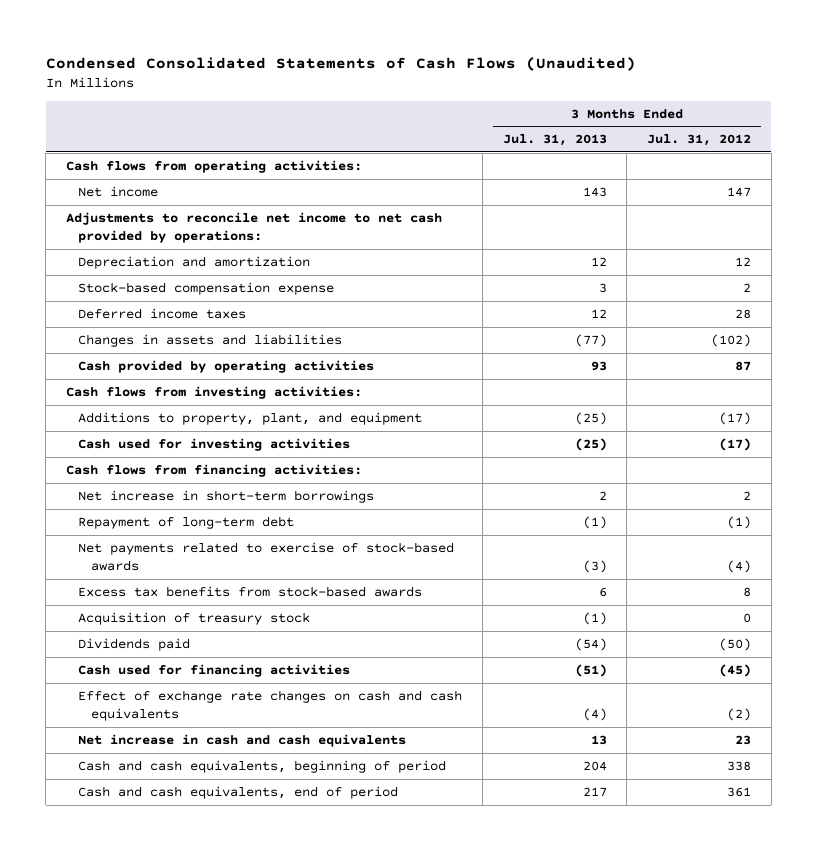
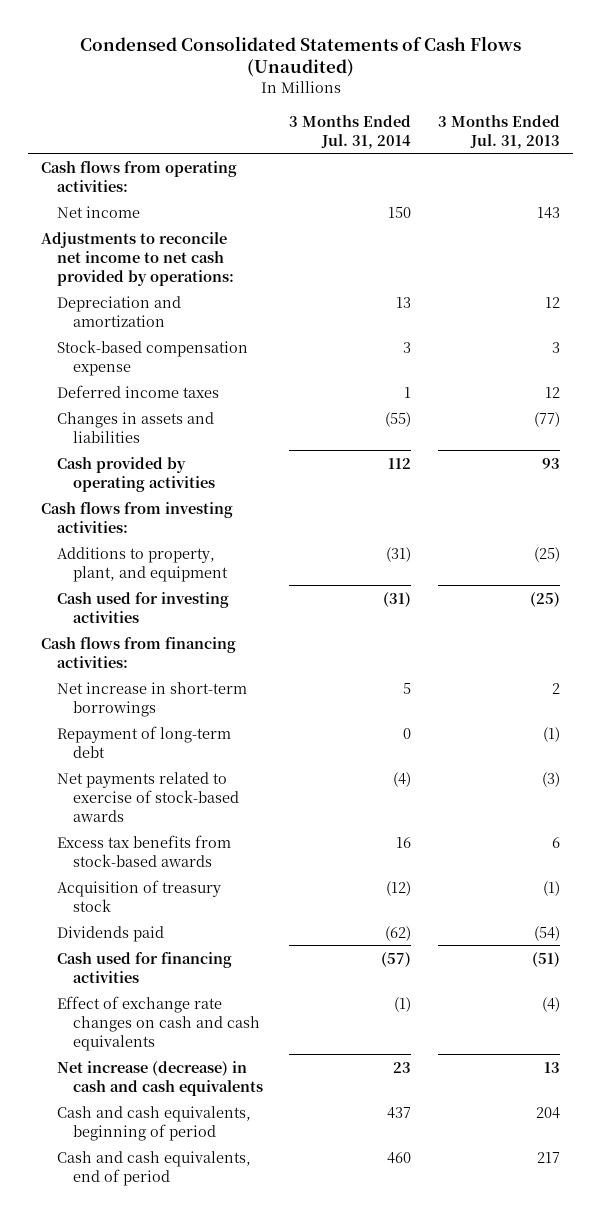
- | 3 Months Ended Jul. 31, 2013 | 3 Months Ended Jul. 31, 2012
+ | 3 Months Ended Jul. 31, 2014 | 3 Months Ended Jul. 31, 2013
- Net increase in cash and cash equivalents | 13 | 23
+ Net increase (decrease) in cash and cash equivalents | 23 | 13

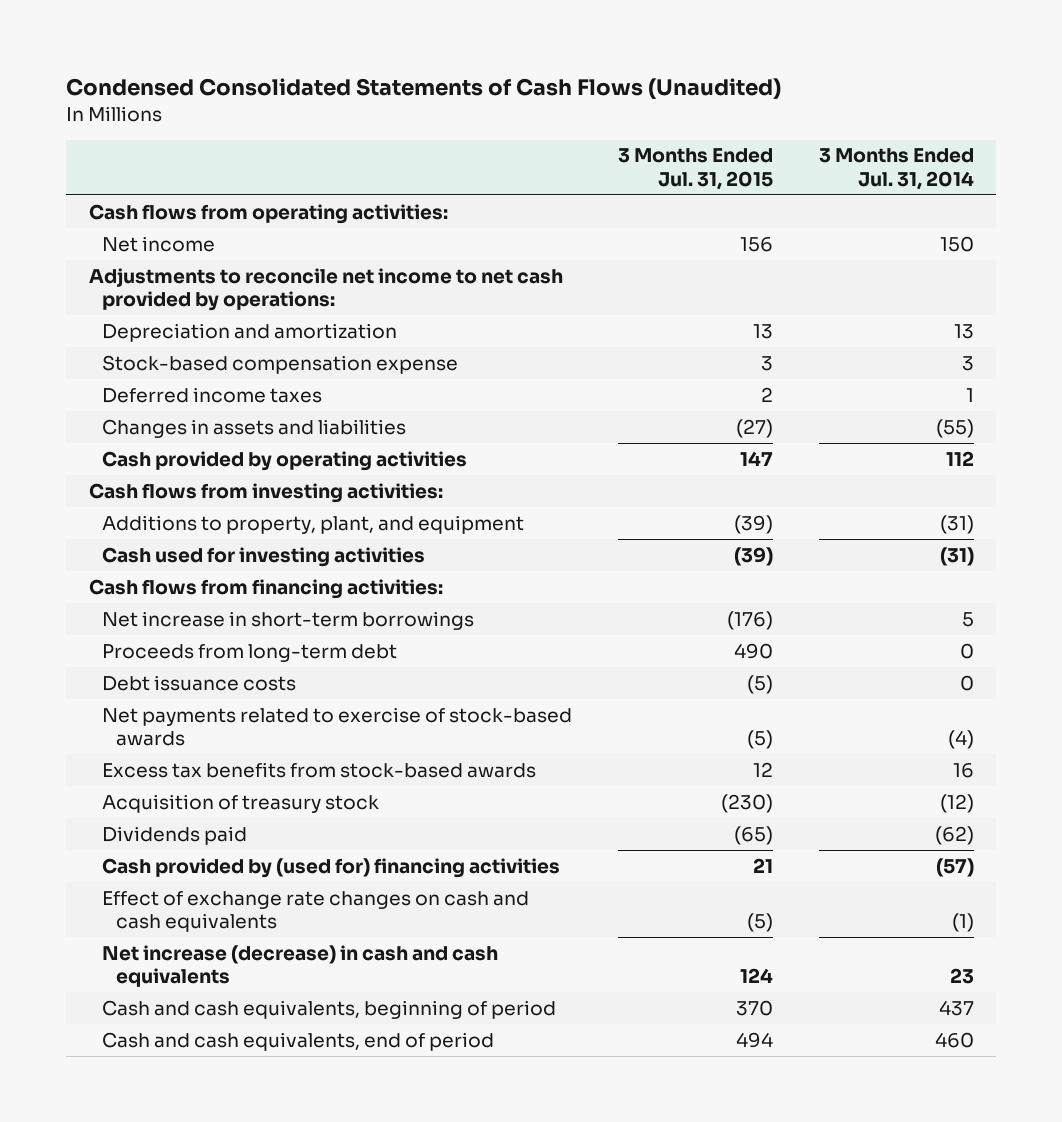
- | 3 Months Ended Jul. 31, 2014 | 3 Months Ended Jul. 31, 2013
+ | 3 Months Ended Jul. 31, 2015 | 3 Months Ended Jul. 31, 2014
- Repayment of long-term debt | 0 | (1)
+ Proceeds from long-term debt | 490 | 0
+ Debt issuance costs | (5) | 0
- Cash used for financing activities | (57) | (51)
+ Cash provided by (used for) financing activities | 21 | (57)

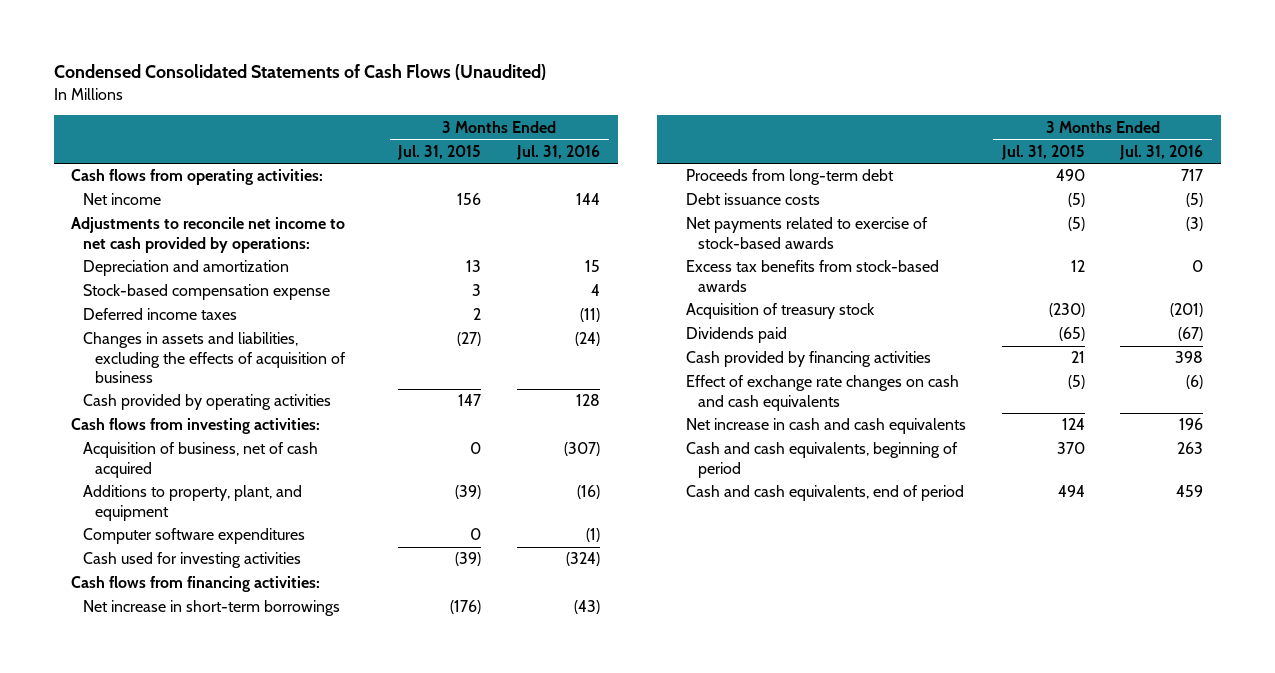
- | 3 Months Ended Jul. 31, 2015 | 3 Months Ended Jul. 31, 2014
+ | 3 Months Ended Jul. 31, 2015 | 3 Months Ended Jul. 31, 2016
- Changes in assets and liabilities | (27) | (55)
+ Changes in assets and liabilities, excluding the effects of acquisition of business | (27) | (24)
+ Acquisition of business, net of cash acquired | 0 | (307)
+ Computer software expenditures | 0 | (1)
- Cash provided by (used for) financing activities | 21 | (57)
+ Cash provided by financing activities | 21 | 398
- Net increase (decrease) in cash and cash equivalents | 124 | 23
+ Net increase in cash and cash equivalents | 124 | 196

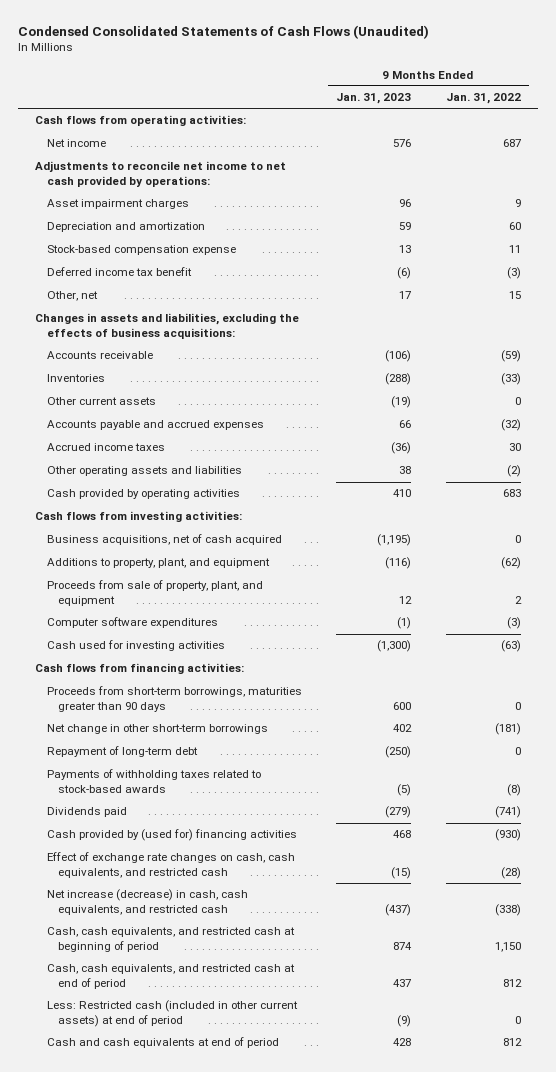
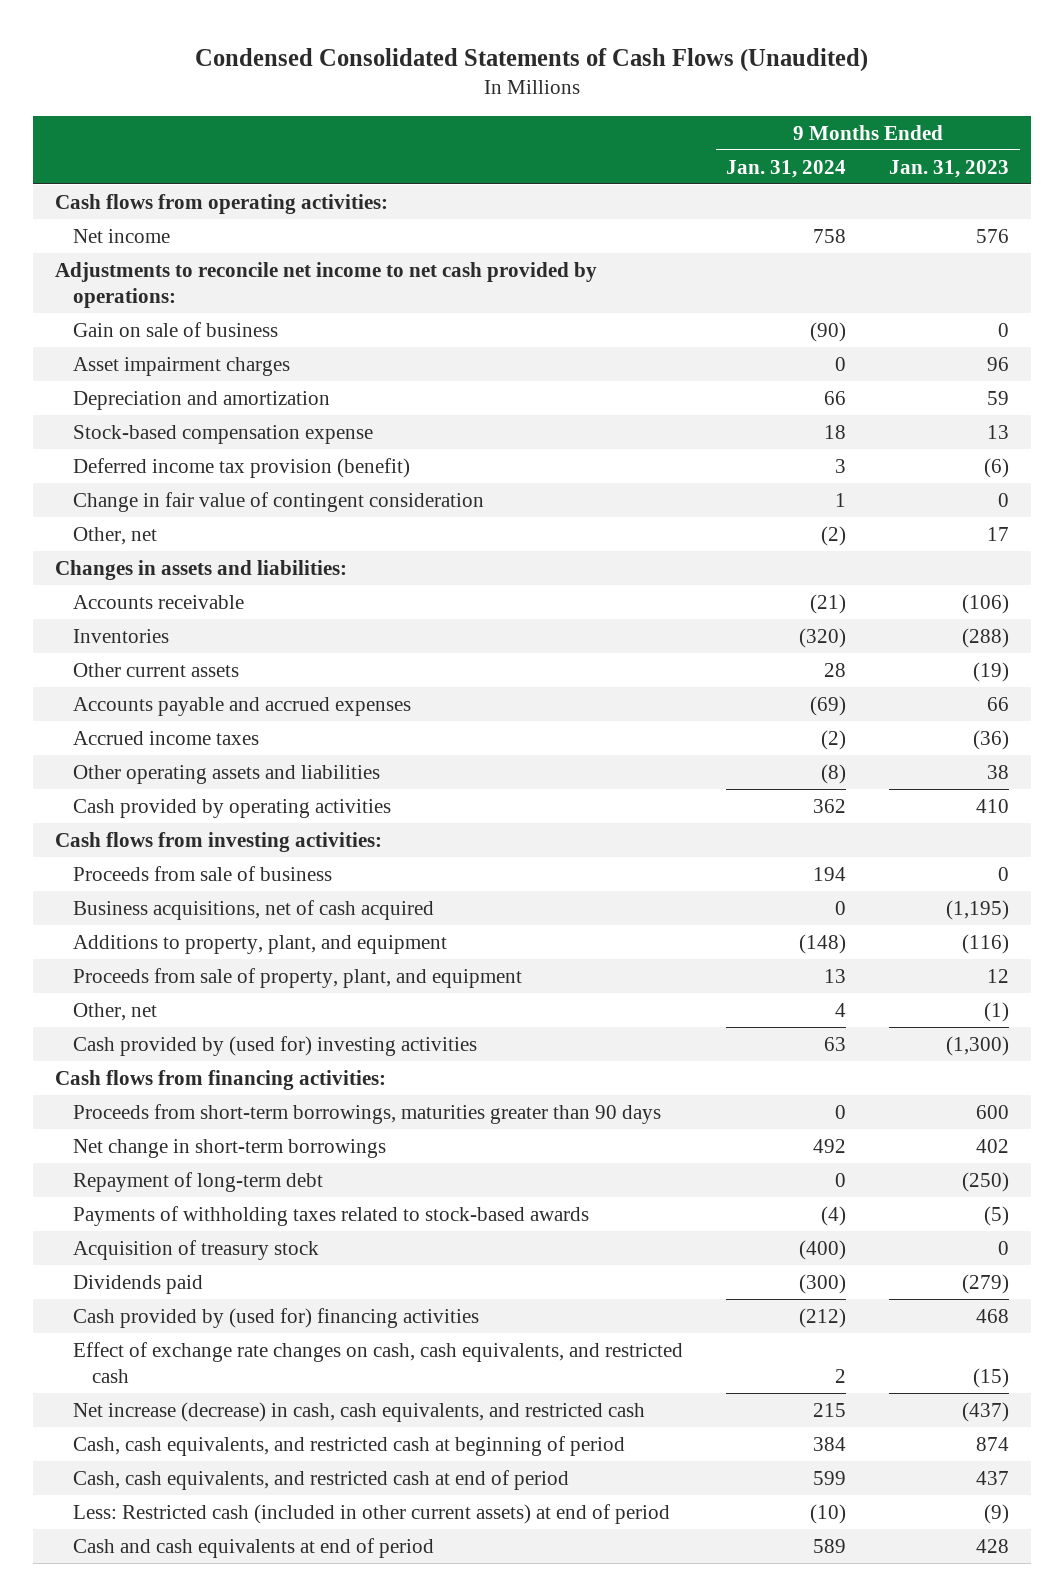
- | 9 Months Ended Jan. 31, 2023 | 9 Months Ended Jan. 31, 2022
+ | 9 Months Ended Jan. 31, 2024 | 9 Months Ended Jan. 31, 2023
+ Gain on sale of business | (90) | 0
- Deferred income tax benefit | (6) | (3)
+ Deferred income tax provision (benefit) | 3 | (6)
+ Change in fair value of contingent consideration | 1 | 0
- Changes in assets and liabilities, excluding the effects of business acquisitions:
+ Changes in assets and liabilities:
+ Proceeds from sale of business | 194 | 0
- Computer software expenditures | (1) | (3)
- Cash used for investing activities | (1,300) | (63)
+ Other, net | 4 | (1)
+ Cash provided by (used for) investing activities | 63 | (1,300)
- Net change in other short-term borrowings | 402 | (181)
+ Net change in short-term borrowings | 492 | 402
+ Acquisition of treasury stock | (400) | 0

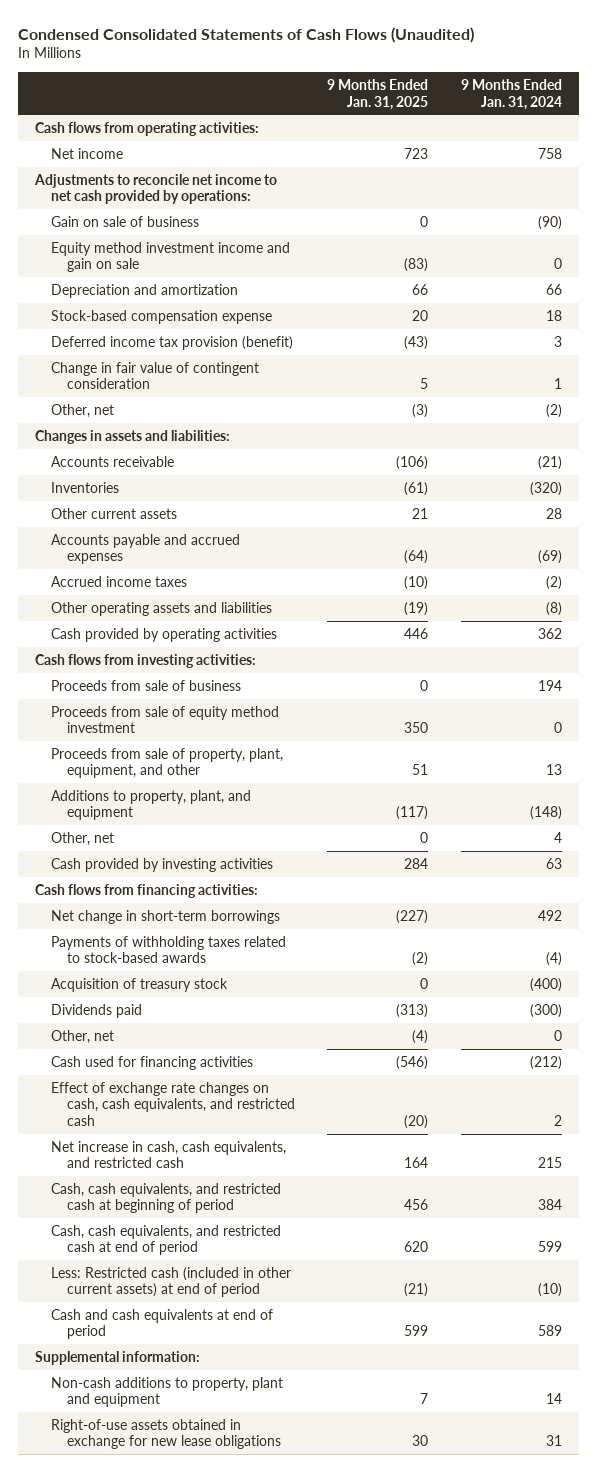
- | 9 Months Ended Jan. 31, 2024 | 9 Months Ended Jan. 31, 2023
+ | 9 Months Ended Jan. 31, 2025 | 9 Months Ended Jan. 31, 2024
- Asset impairment charges | 0 | 96
+ Equity method investment income and gain on sale | (83) | 0
- Business acquisitions, net of cash acquired | 0 | (1,195)
+ Proceeds from sale of equity method investment | 350 | 0
+ Proceeds from sale of property, plant, equipment, and other | 51 | 13
- Proceeds from sale of property, plant, and equipment | 13 | 12
- Cash provided by (used for) investing activities | 63 | (1,300)
+ Cash provided by investing activities | 284 | 63
- Proceeds from short-term borrowings, maturities greater than 90 days | 0 | 600
- Repayment of long-term debt | 0 | (250)
- Cash provided by (used for) financing activities | (212) | 468
+ Other, net | (4) | 0
+ Cash used for financing activities | (546) | (212)
- Net increase (decrease) in cash, cash equivalents, and restricted cash | 215 | (437)
+ Net increase in cash, cash equivalents, and restricted cash | 164 | 215
+ Supplemental information:
+ Non-cash additions to property, plant and equipment | 7 | 14
+ Right-of-use assets obtained in exchange for new lease obligations | 30 | 31

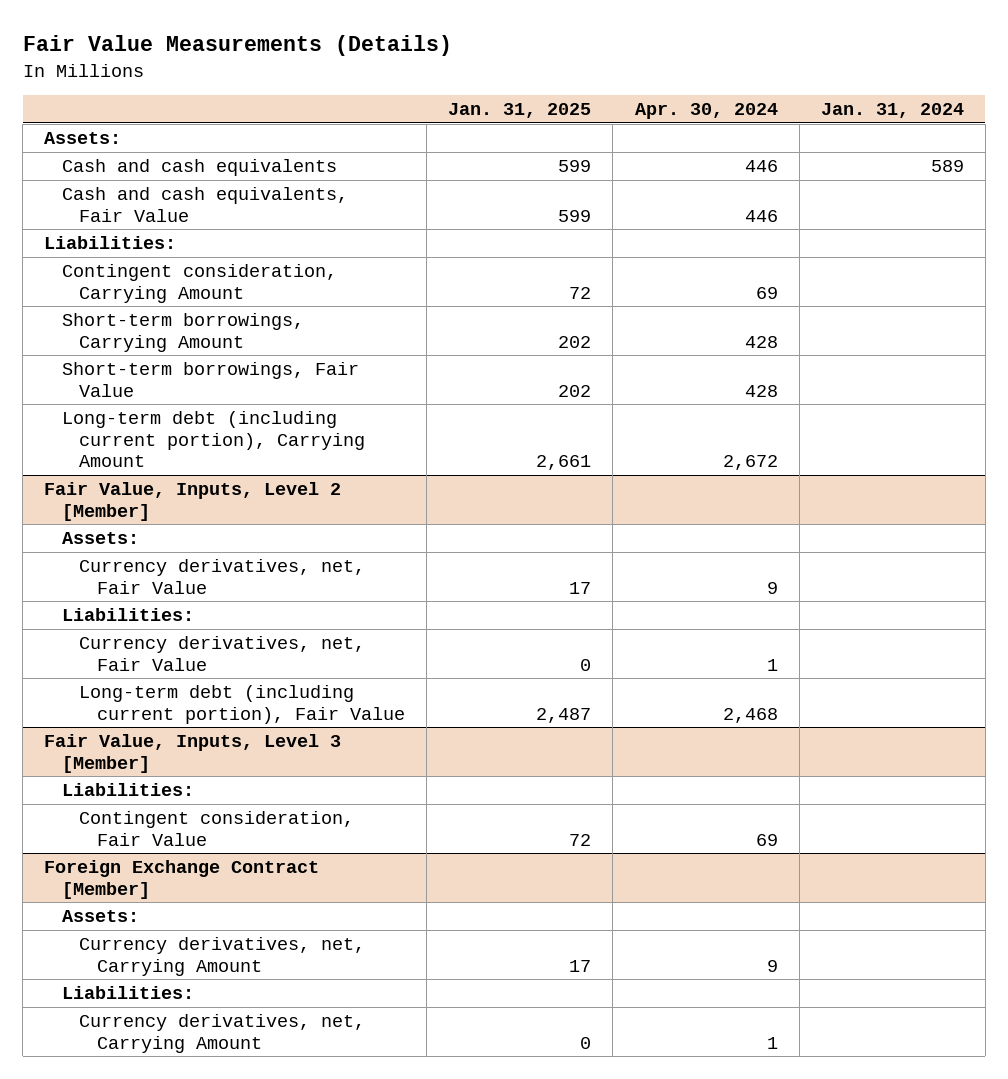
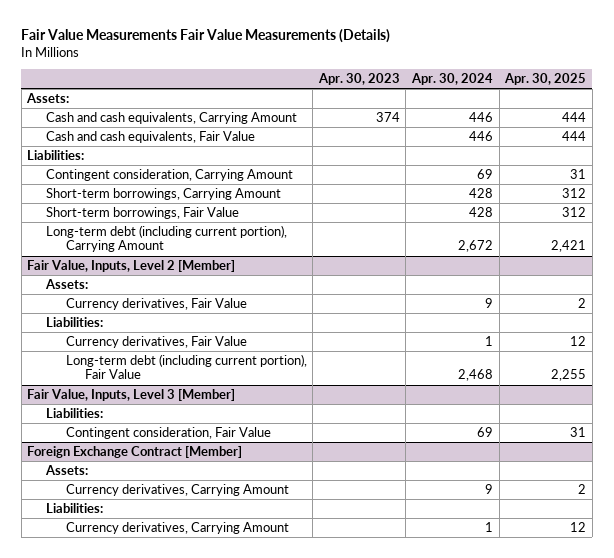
- Fair Value Measurements (Details)
+ Fair Value Measurements Fair Value Measurements (Details)
- | Jan. 31, 2025 | Apr. 30, 2024 | Jan. 31, 2024
+ | Apr. 30, 2023 | Apr. 30, 2024 | Apr. 30, 2025
- Cash and cash equivalents | 599 | 446 | 589
+ Cash and cash equivalents, Carrying Amount | 374 | 446 | 444
@ Fair Value, Inputs, Level 2 [Member]
- Currency derivatives, net, Fair Value | 17 | 9 |
+ Currency derivatives, Fair Value | | 9 | 2
- Currency derivatives, net, Fair Value | 0 | 1 |
+ Currency derivatives, Fair Value | | 1 | 12
@ Foreign Exchange Contract [Member]
- Currency derivatives, net, Carrying Amount | 17 | 9 |
+ Currency derivatives, Carrying Amount | | 9 | 2
- Currency derivatives, net, Carrying Amount | 0 | 1 |
+ Currency derivatives, Carrying Amount | | 1 | 12

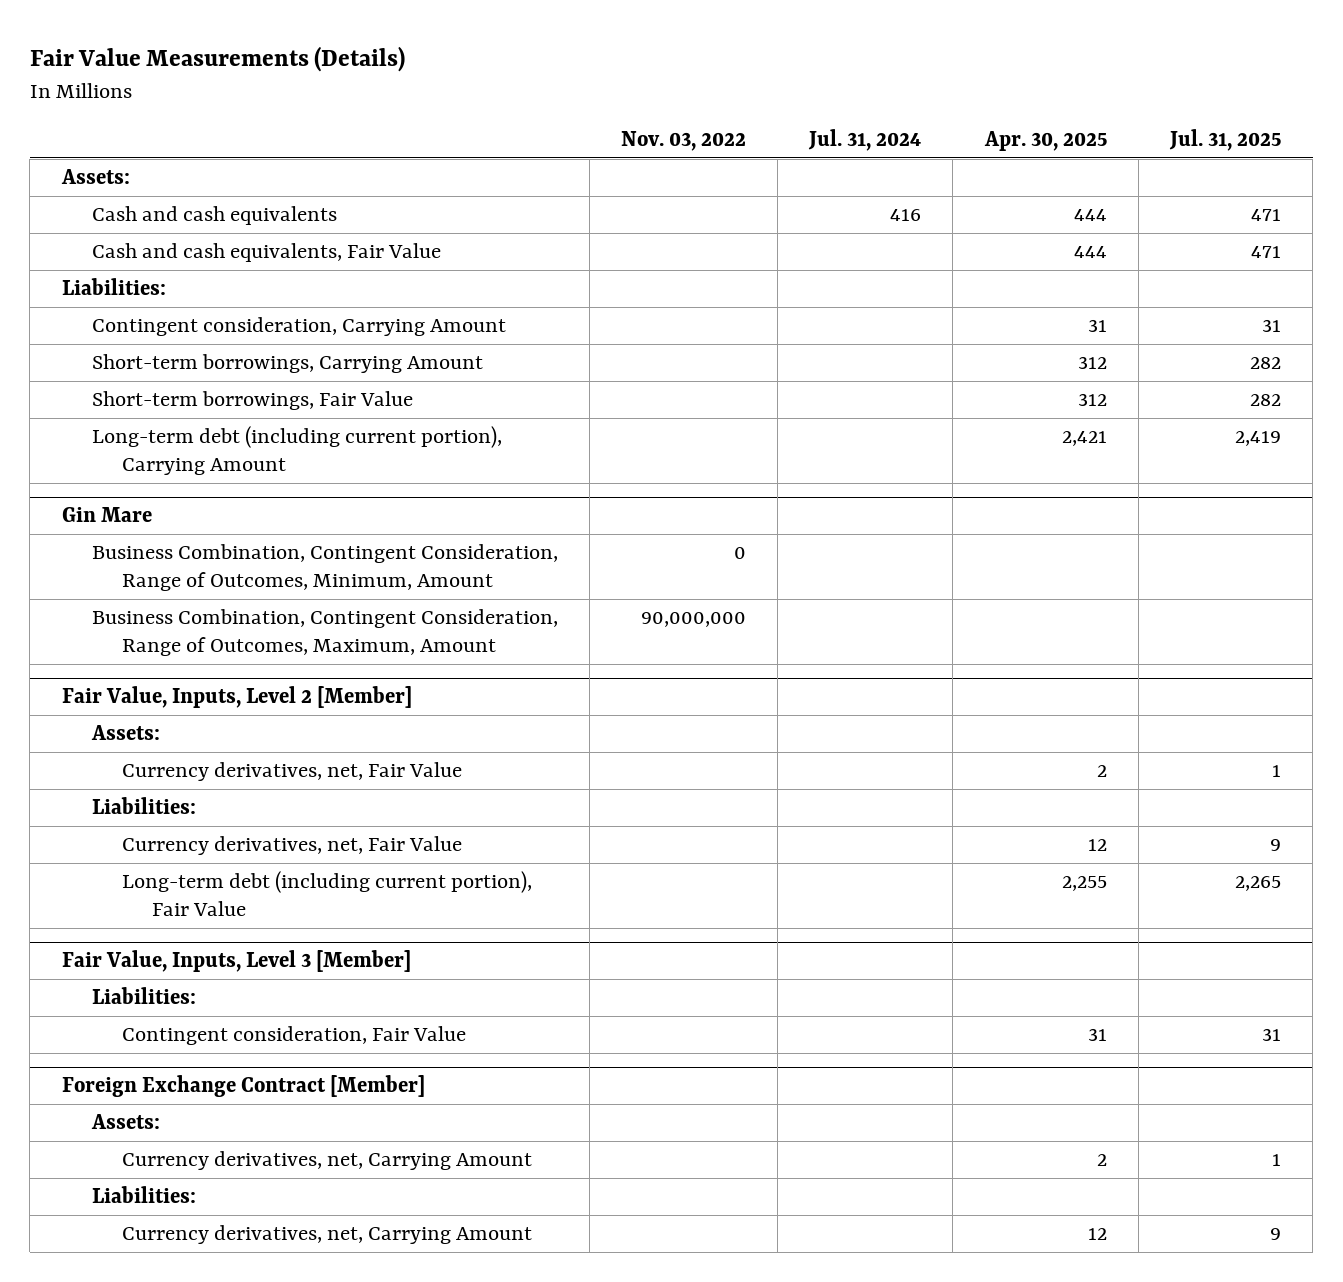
- Fair Value Measurements Fair Value Measurements (Details)
+ Fair Value Measurements (Details)
- | Apr. 30, 2023 | Apr. 30, 2024 | Apr. 30, 2025
+ | Nov. 03, 2022 | Jul. 31, 2024 | Apr. 30, 2025 | Jul. 31, 2025
- Cash and cash equivalents, Carrying Amount | 374 | 446 | 444
+ Cash and cash equivalents | | 416 | 444 | 471
+ Gin Mare
+ Business Combination, Contingent Consideration, Range of Outcomes, Minimum, Amount | 0 | | |
+ Business Combination, Contingent Consideration, Range of Outcomes, Maximum, Amount | 90,000,000 | | |
@ Fair Value, Inputs, Level 2 [Member]
- Currency derivatives, Fair Value | | 9 | 2
+ Currency derivatives, net, Fair Value | | | 2 | 1
- Currency derivatives, Fair Value | | 1 | 12
+ Currency derivatives, net, Fair Value | | | 12 | 9
@ Foreign Exchange Contract [Member]
- Currency derivatives, Carrying Amount | | 9 | 2
+ Currency derivatives, net, Carrying Amount | | | 2 | 1
- Currency derivatives, Carrying Amount | | 1 | 12
+ Currency derivatives, net, Carrying Amount | | | 12 | 9

